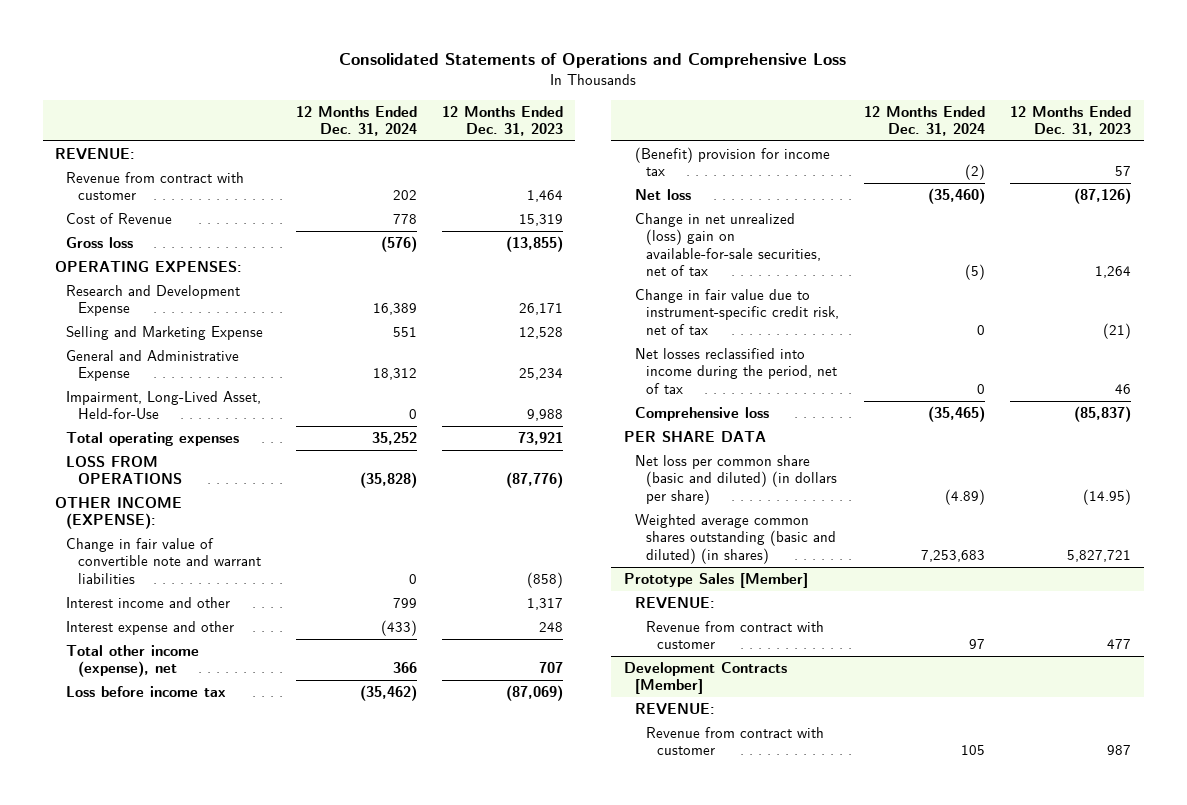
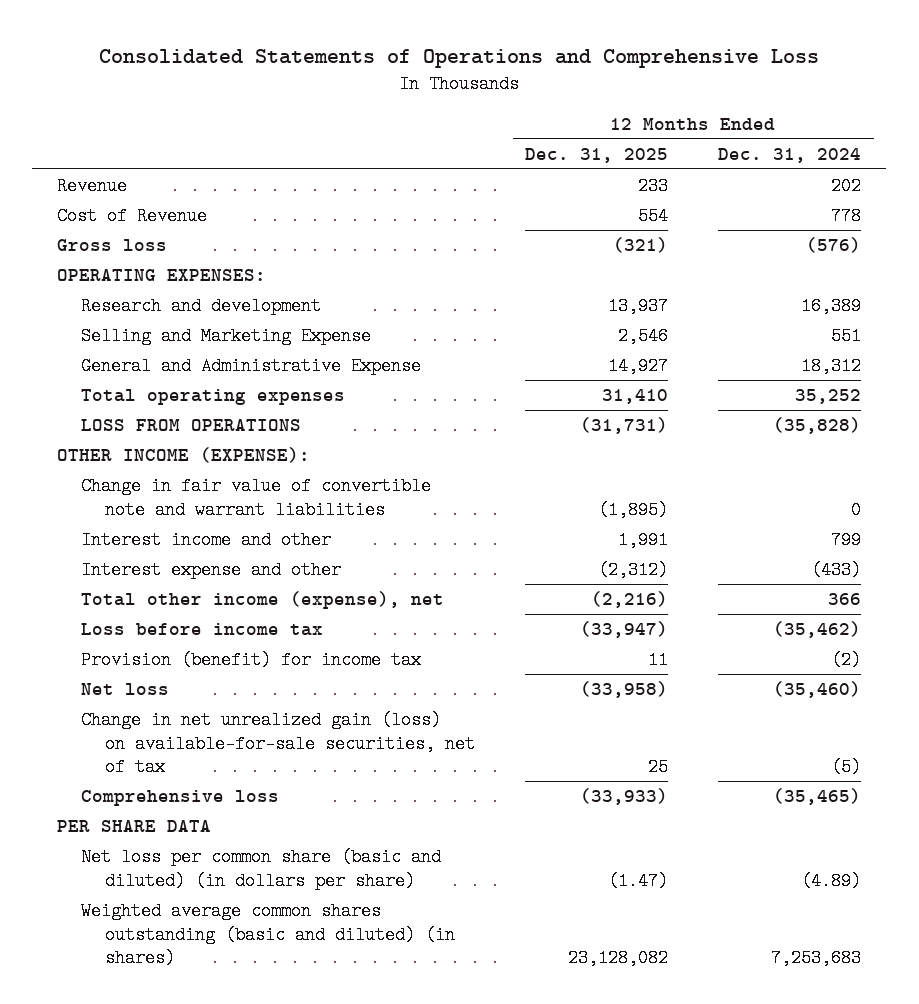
- | 12 Months Ended Dec. 31, 2024 | 12 Months Ended Dec. 31, 2023
+ | 12 Months Ended Dec. 31, 2025 | 12 Months Ended Dec. 31, 2024
- REVENUE:
- Revenue from contract with customer | 202 | 1,464
+ Revenue | 233 | 202
- Research and Development Expense | 16,389 | 26,171
+ Research and development | 13,937 | 16,389
- Impairment, Long-Lived Asset, Held-for-Use | 0 | 9,988
- (Benefit) provision for income tax | (2) | 57
+ Provision (benefit) for income tax | 11 | (2)
- Change in net unrealized (loss) gain on available-for-sale securities, net of tax | (5) | 1,264
- Change in fair value due to instrument-specific credit risk, net of tax | 0 | (21)
- Net losses reclassified into income during the period, net of tax | 0 | 46
+ Change in net unrealized gain (loss) on available-for-sale securities, net of tax | 25 | (5)
- Prototype Sales [Member]
- REVENUE:
- Revenue from contract with customer | 97 | 477
- Development Contracts [Member]
- REVENUE:
- Revenue from contract with customer | 105 | 987

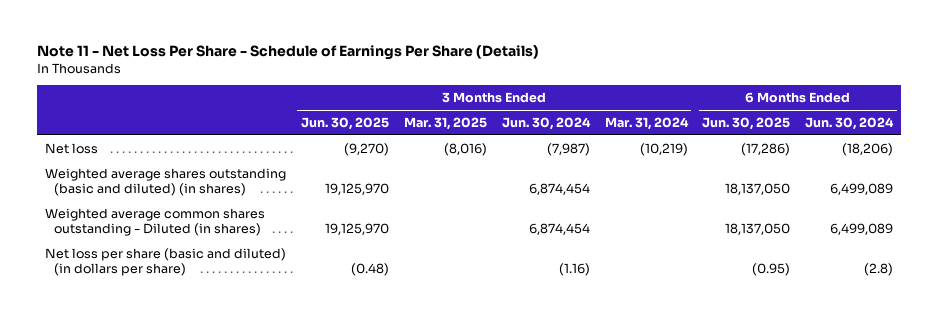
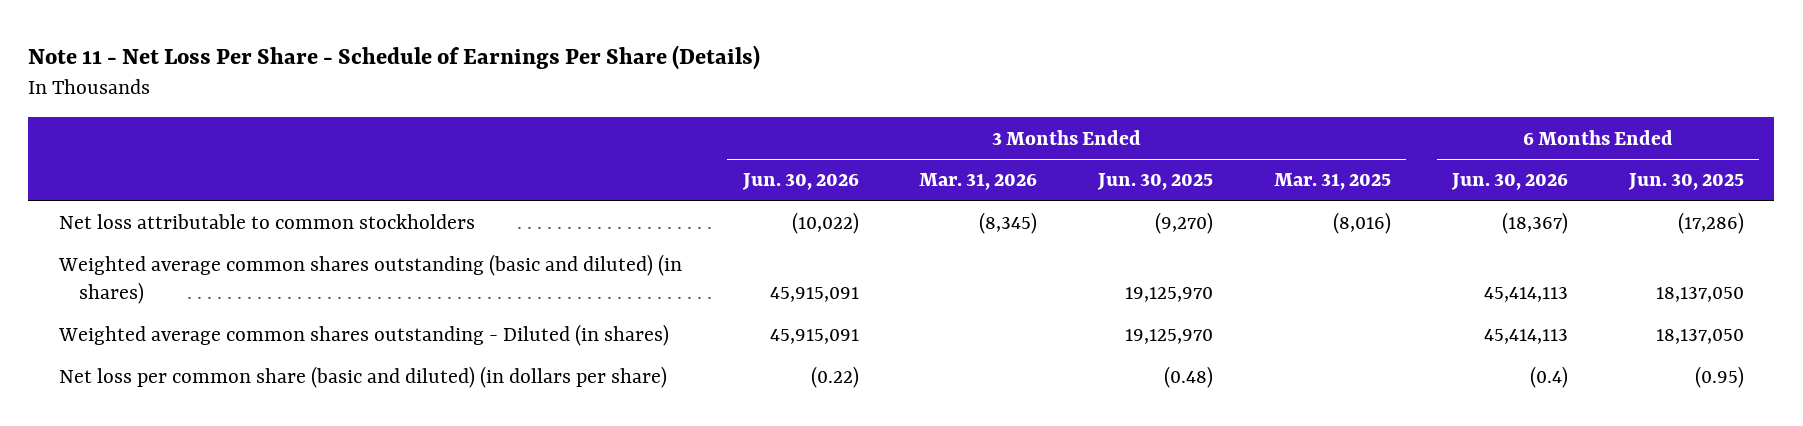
- | 3 Months Ended Jun. 30, 2025 | 3 Months Ended Mar. 31, 2025 | 3 Months Ended Jun. 30, 2024 | 3 Months Ended Mar. 31, 2024 | 6 Months Ended Jun. 30, 2025 | 6 Months Ended Jun. 30, 2024
+ | 3 Months Ended Jun. 30, 2026 | 3 Months Ended Mar. 31, 2026 | 3 Months Ended Jun. 30, 2025 | 3 Months Ended Mar. 31, 2025 | 6 Months Ended Jun. 30, 2026 | 6 Months Ended Jun. 30, 2025
- Net loss | (9,270) | (8,016) | (7,987) | (10,219) | (17,286) | (18,206)
- Weighted average shares outstanding (basic and diluted) (in shares) | 19,125,970 | | 6,874,454 | | 18,137,050 | 6,499,089
+ Net loss attributable to common stockholders | (10,022) | (8,345) | (9,270) | (8,016) | (18,367) | (17,286)
+ Weighted average common shares outstanding (basic and diluted) (in shares) | 45,915,091 | | 19,125,970 | | 45,414,113 | 18,137,050
- Net loss per share (basic and diluted) (in dollars per share) | (0.48) | | (1.16) | | (0.95) | (2.8)
+ Net loss per common share (basic and diluted) (in dollars per share) | (0.22) | | (0.48) | | (0.4) | (0.95)

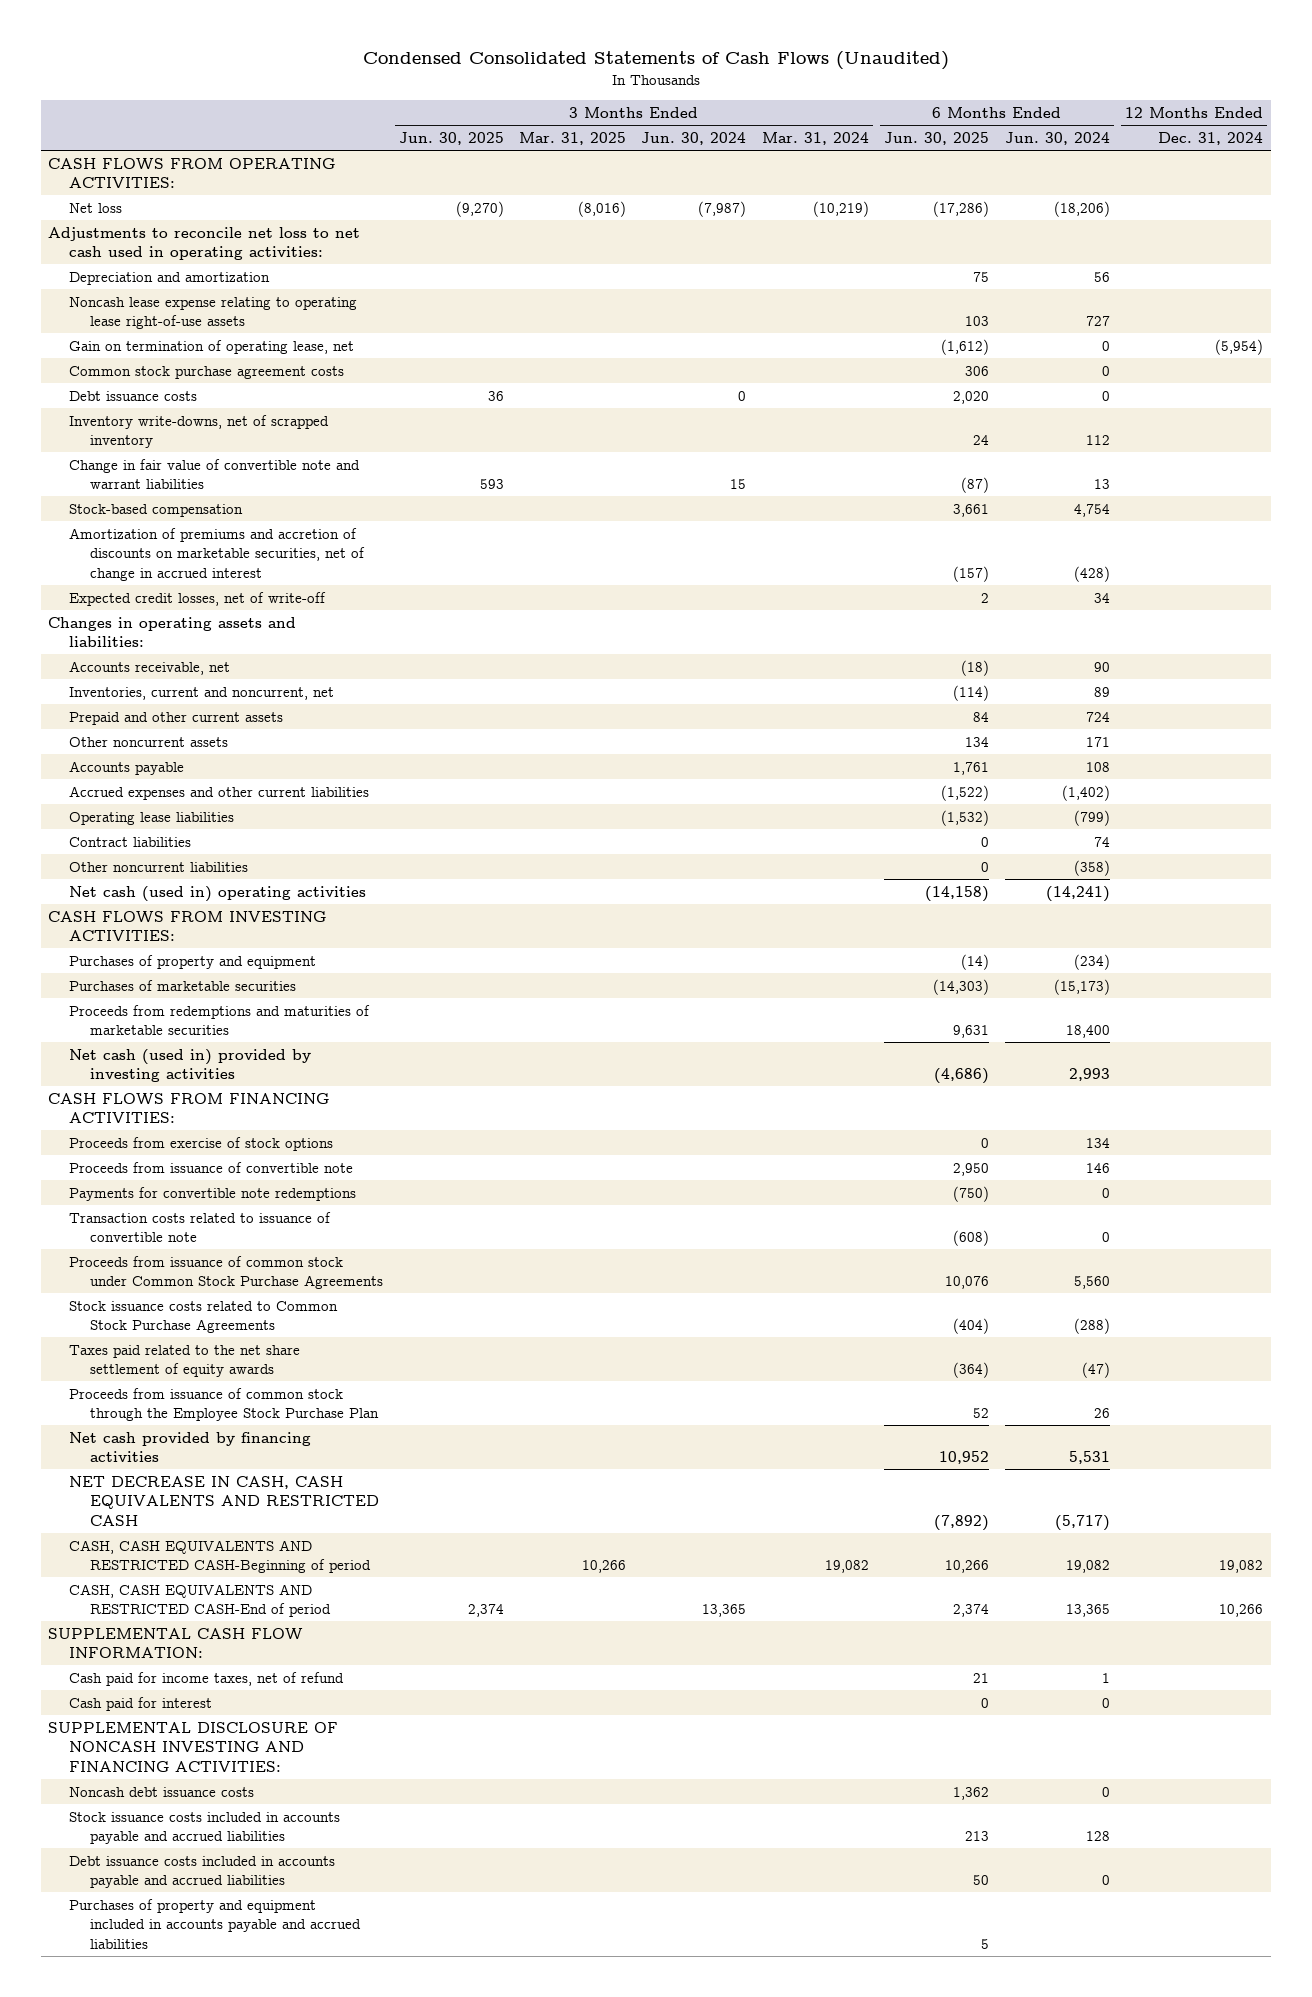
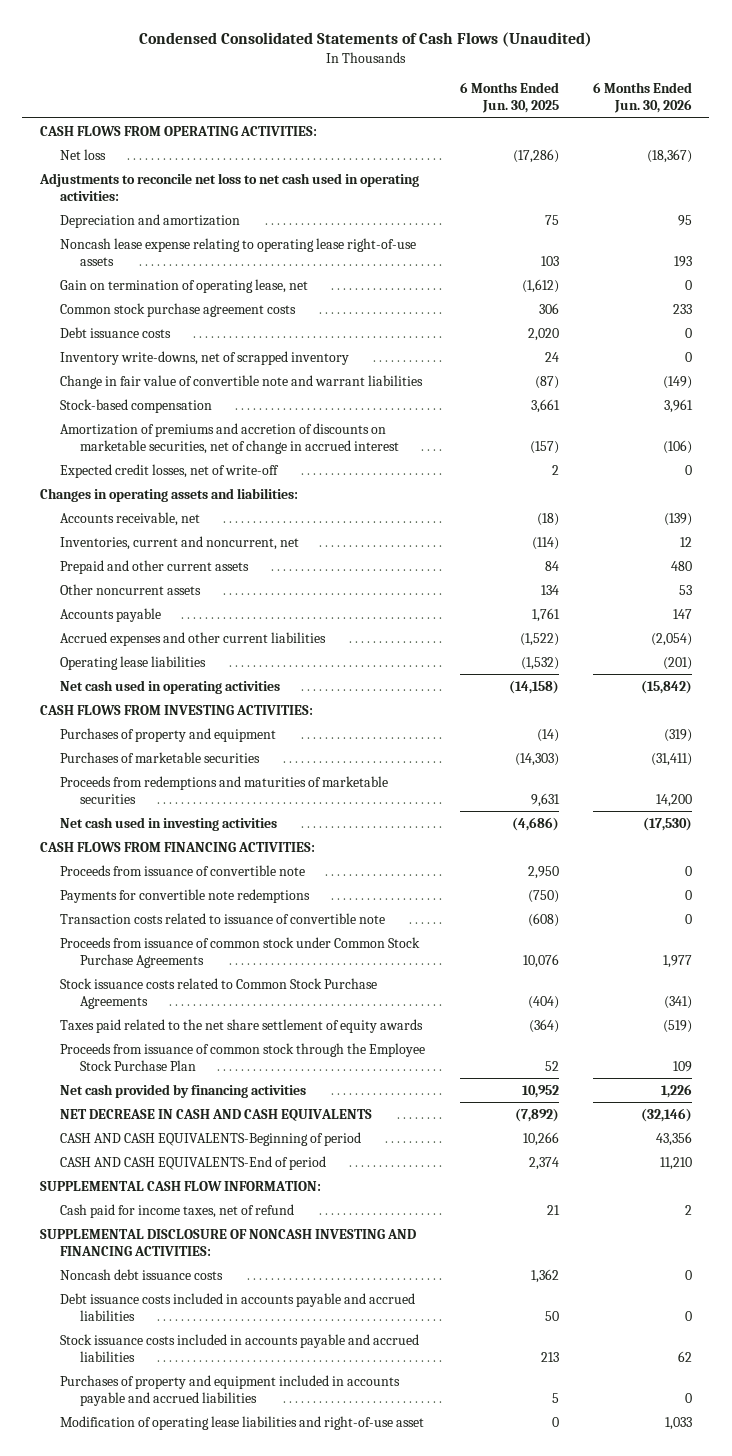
- | 3 Months Ended Jun. 30, 2025 | 3 Months Ended Mar. 31, 2025 | 3 Months Ended Jun. 30, 2024 | 3 Months Ended Mar. 31, 2024 | 6 Months Ended Jun. 30, 2025 | 6 Months Ended Jun. 30, 2024 | 12 Months Ended Dec. 31, 2024
+ | 6 Months Ended Jun. 30, 2025 | 6 Months Ended Jun. 30, 2026
- Contract liabilities | | | | | 0 | 74 |
- Other noncurrent liabilities | | | | | 0 | (358) |
- Net cash (used in) operating activities | | | | | (14,158) | (14,241) |
+ Net cash used in operating activities | (14,158) | (15,842)
- Net cash (used in) provided by investing activities | | | | | (4,686) | 2,993 |
+ Net cash used in investing activities | (4,686) | (17,530)
- Proceeds from exercise of stock options | | | | | 0 | 134 |
- NET DECREASE IN CASH, CASH EQUIVALENTS AND RESTRICTED CASH | | | | | (7,892) | (5,717) |
- CASH, CASH EQUIVALENTS AND RESTRICTED CASH-Beginning of period | | 10,266 | | 19,082 | 10,266 | 19,082 | 19,082
- CASH, CASH EQUIVALENTS AND RESTRICTED CASH-End of period | 2,374 | | 13,365 | | 2,374 | 13,365 | 10,266
+ NET DECREASE IN CASH AND CASH EQUIVALENTS | (7,892) | (32,146)
+ CASH AND CASH EQUIVALENTS-Beginning of period | 10,266 | 43,356
+ CASH AND CASH EQUIVALENTS-End of period | 2,374 | 11,210
- Cash paid for interest | | | | | 0 | 0 |
moved down: Stock issuance costs included in accounts payable and accrued liabilities | 213 | 62
+ Modification of operating lease liabilities and right-of-use asset | 0 | 1,033

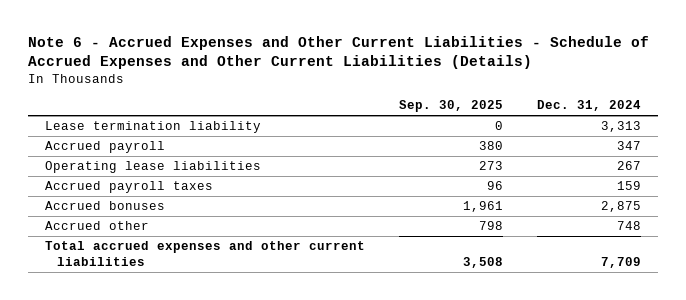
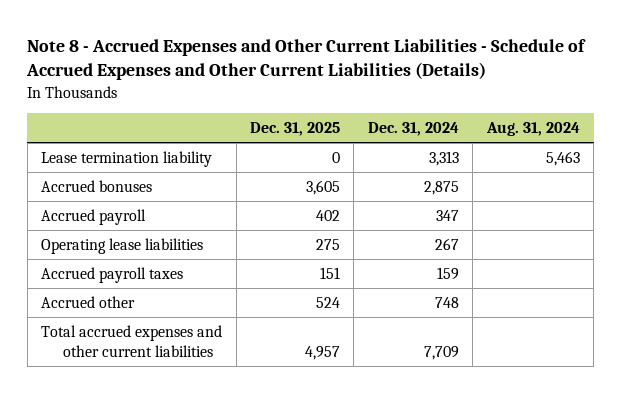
- Note 6 - Accrued Expenses and Other Current Liabilities - Schedule of Accrued Expenses and Other Current Liabilities (Details)
+ Note 8 - Accrued Expenses and Other Current Liabilities - Schedule of Accrued Expenses and Other Current Liabilities (Details)
- | Sep. 30, 2025 | Dec. 31, 2024
+ | Dec. 31, 2025 | Dec. 31, 2024 | Aug. 31, 2024
moved up: Accrued bonuses | 3,605 | 2,875 |

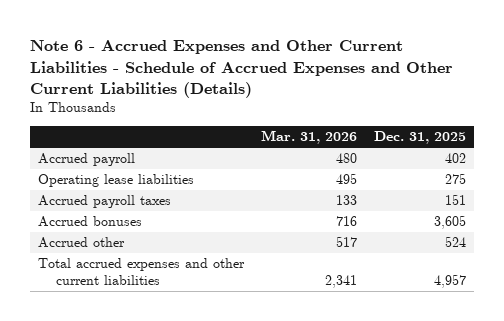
- Note 8 - Accrued Expenses and Other Current Liabilities - Schedule of Accrued Expenses and Other Current Liabilities (Details)
+ Note 6 - Accrued Expenses and Other Current Liabilities - Schedule of Accrued Expenses and Other Current Liabilities (Details)
- | Dec. 31, 2025 | Dec. 31, 2024 | Aug. 31, 2024
+ | Mar. 31, 2026 | Dec. 31, 2025
- Lease termination liability | 0 | 3,313 | 5,463
moved down: Accrued bonuses | 716 | 3,605

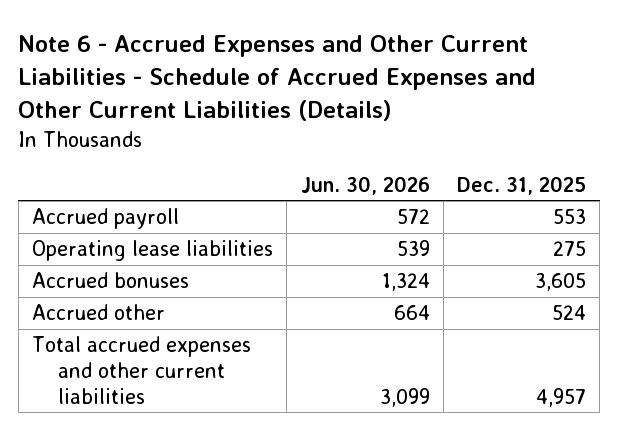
- | Mar. 31, 2026 | Dec. 31, 2025
+ | Jun. 30, 2026 | Dec. 31, 2025
- Accrued payroll | 480 | 402
+ Accrued payroll | 572 | 553
- Accrued payroll taxes | 133 | 151

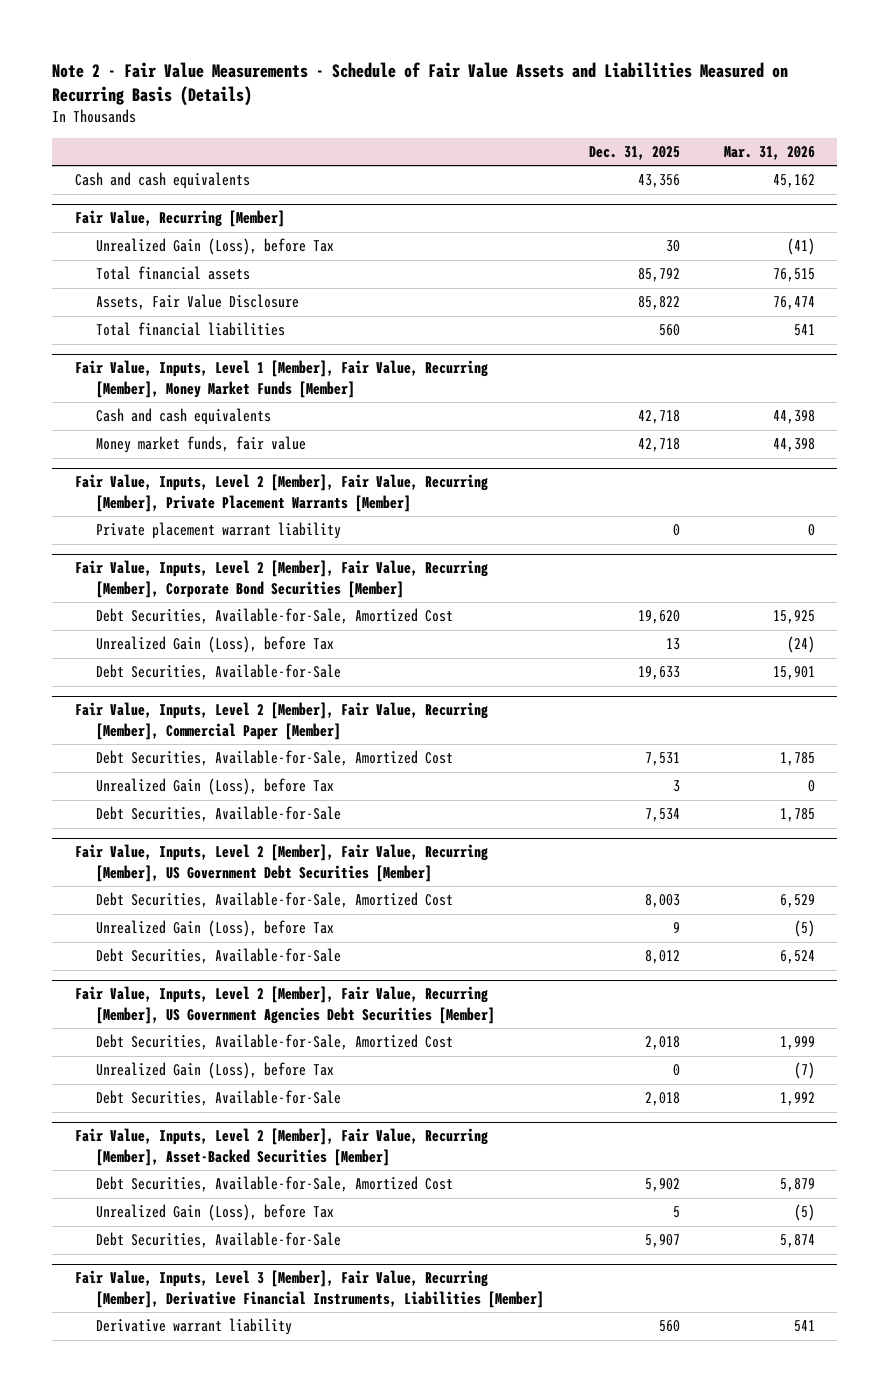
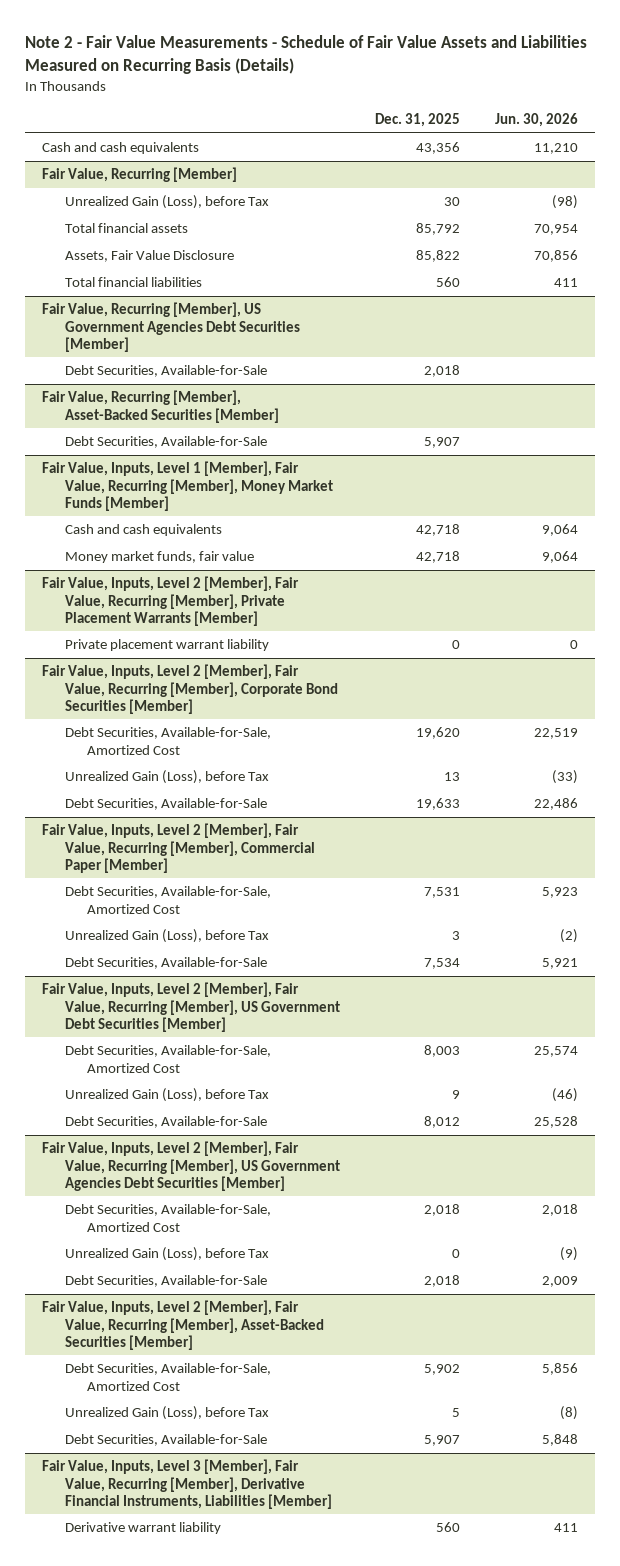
- | Dec. 31, 2025 | Mar. 31, 2026
+ | Dec. 31, 2025 | Jun. 30, 2026
+ Fair Value, Recurring [Member], US Government Agencies Debt Securities [Member]
+ Debt Securities, Available-for-Sale | 2,018 |
+ Fair Value, Recurring [Member], Asset-Backed Securities [Member]
+ Debt Securities, Available-for-Sale | 5,907 |

